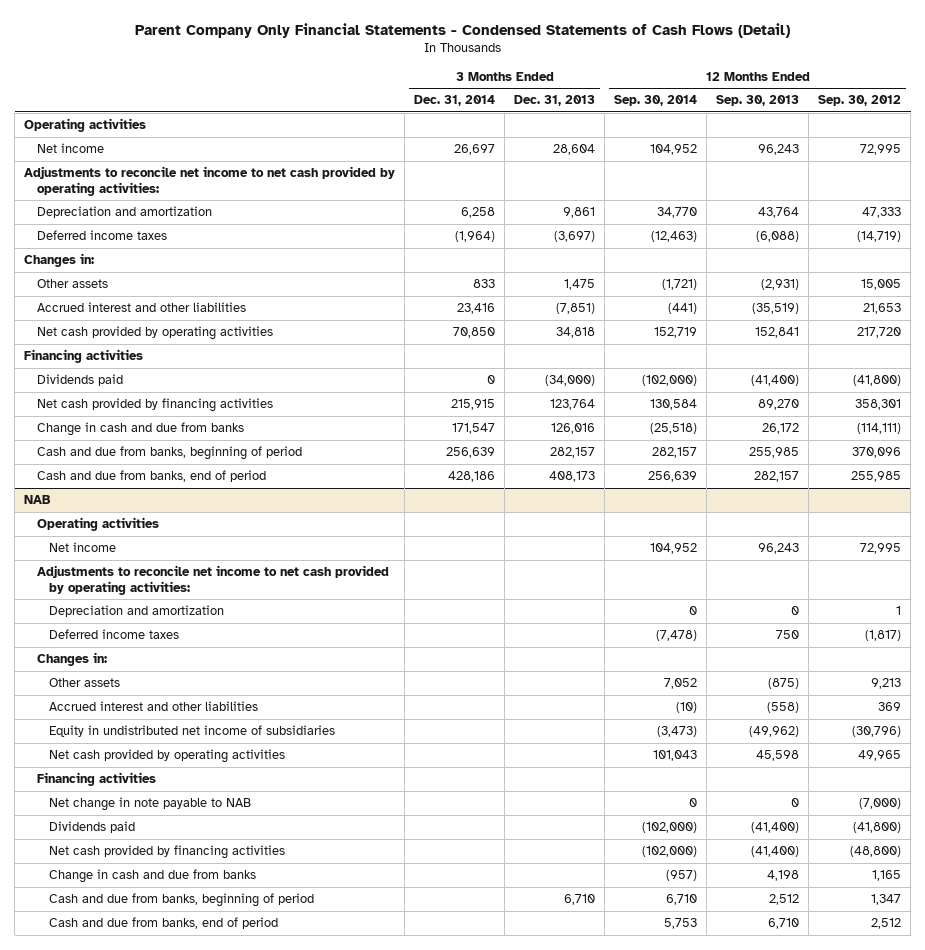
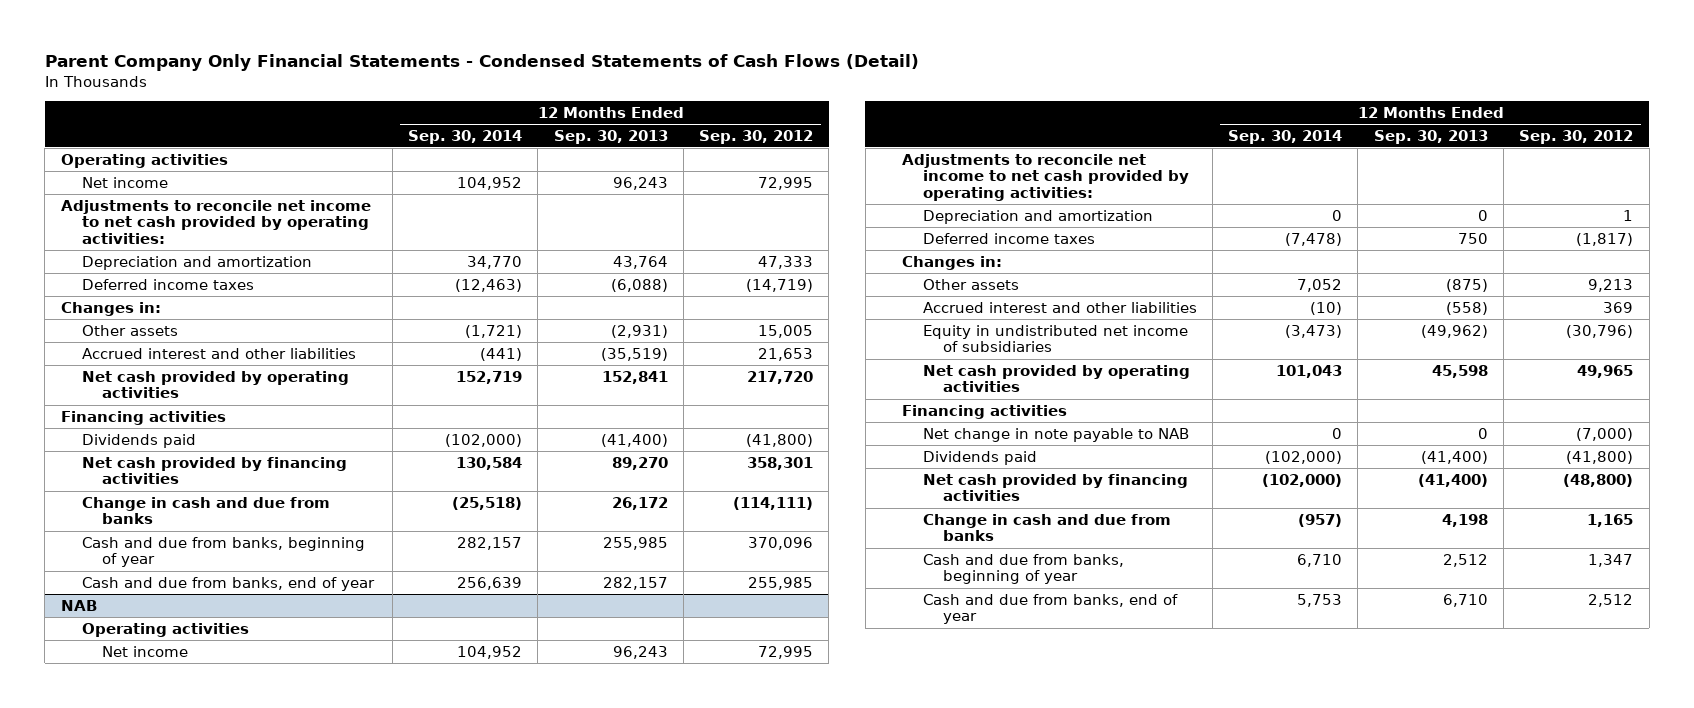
- | 3 Months Ended Dec. 31, 2014 | 3 Months Ended Dec. 31, 2013 | 12 Months Ended Sep. 30, 2014 | 12 Months Ended Sep. 30, 2013 | 12 Months Ended Sep. 30, 2012
+ | 12 Months Ended Sep. 30, 2014 | 12 Months Ended Sep. 30, 2013 | 12 Months Ended Sep. 30, 2012
- Cash and due from banks, beginning of period | 256,639 | 282,157 | 282,157 | 255,985 | 370,096
- Cash and due from banks, end of period | 428,186 | 408,173 | 256,639 | 282,157 | 255,985
+ Cash and due from banks, beginning of year | 282,157 | 255,985 | 370,096
+ Cash and due from banks, end of year | 256,639 | 282,157 | 255,985
@ NAB
- Cash and due from banks, beginning of period | | 6,710 | 6,710 | 2,512 | 1,347
- Cash and due from banks, end of period | | | 5,753 | 6,710 | 2,512
+ Cash and due from banks, beginning of year | 6,710 | 2,512 | 1,347
+ Cash and due from banks, end of year | 5,753 | 6,710 | 2,512

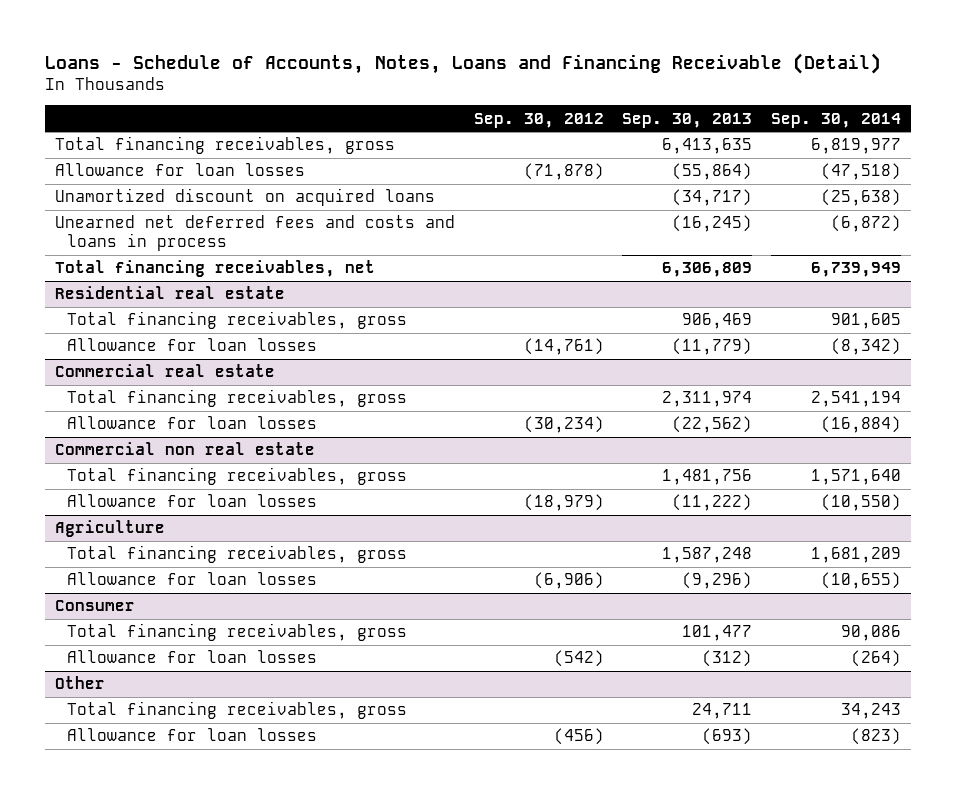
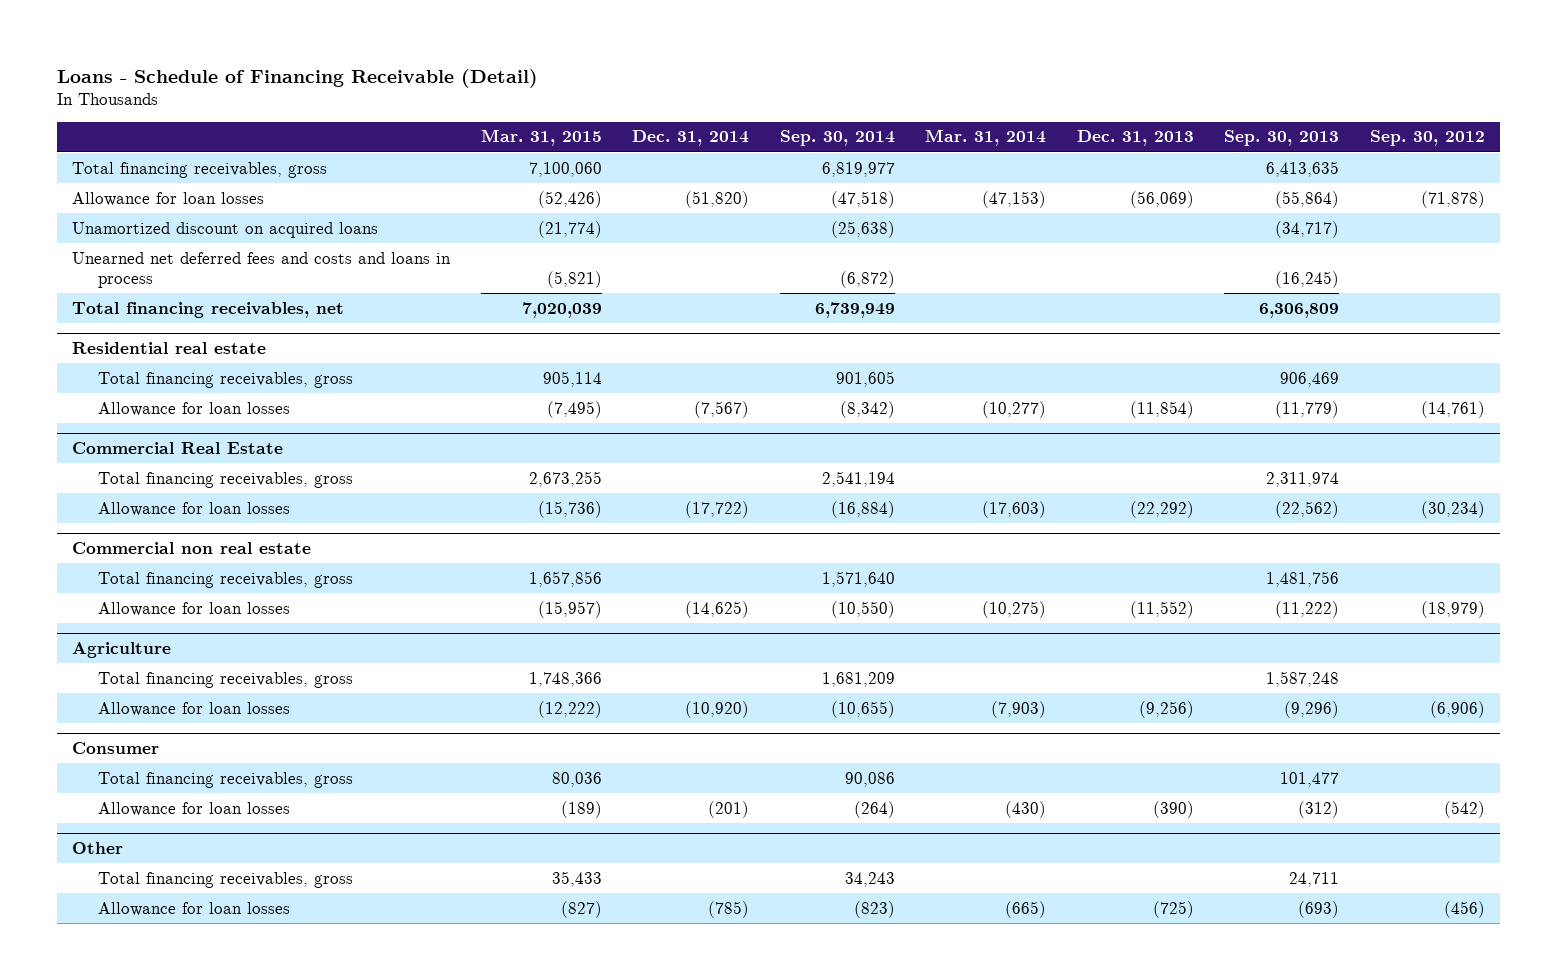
- Loans - Schedule of Accounts, Notes, Loans and Financing Receivable (Detail)
+ Loans - Schedule of Financing Receivable (Detail)
- | Sep. 30, 2012 | Sep. 30, 2013 | Sep. 30, 2014
+ | Mar. 31, 2015 | Dec. 31, 2014 | Sep. 30, 2014 | Mar. 31, 2014 | Dec. 31, 2013 | Sep. 30, 2013 | Sep. 30, 2012
- Commercial real estate
+ Commercial Real Estate

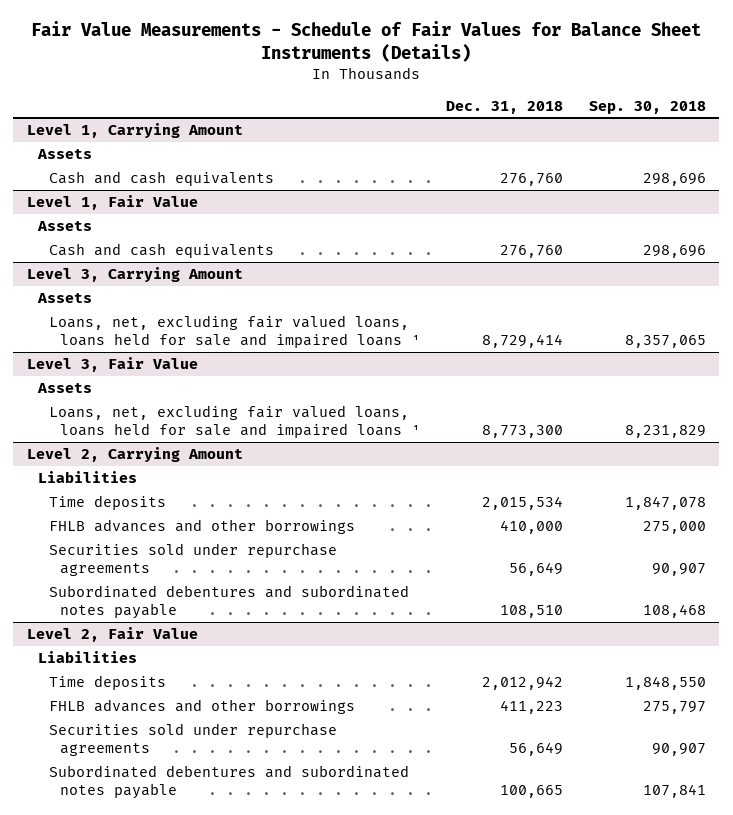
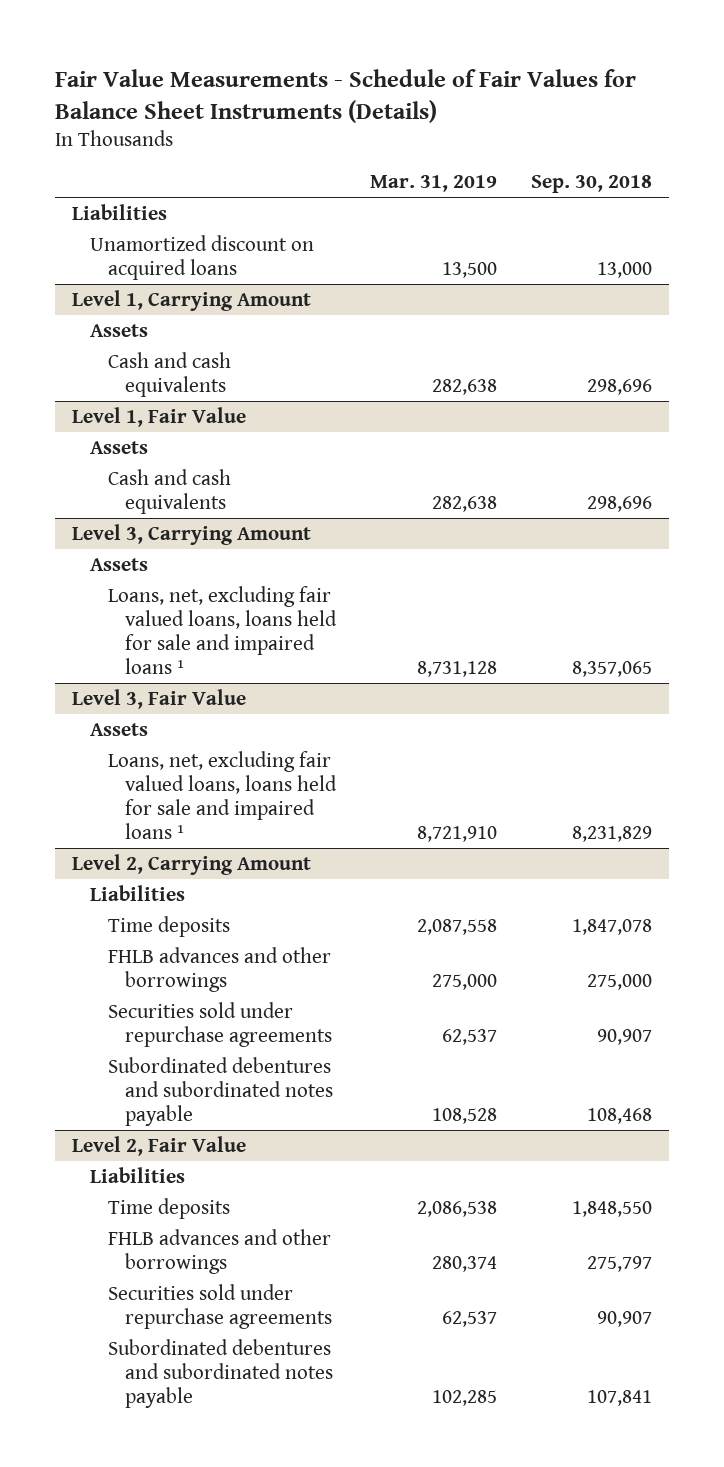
- | Dec. 31, 2018 | Sep. 30, 2018
+ | Mar. 31, 2019 | Sep. 30, 2018
+ Liabilities
+ Unamortized discount on acquired loans | 13,500 | 13,000

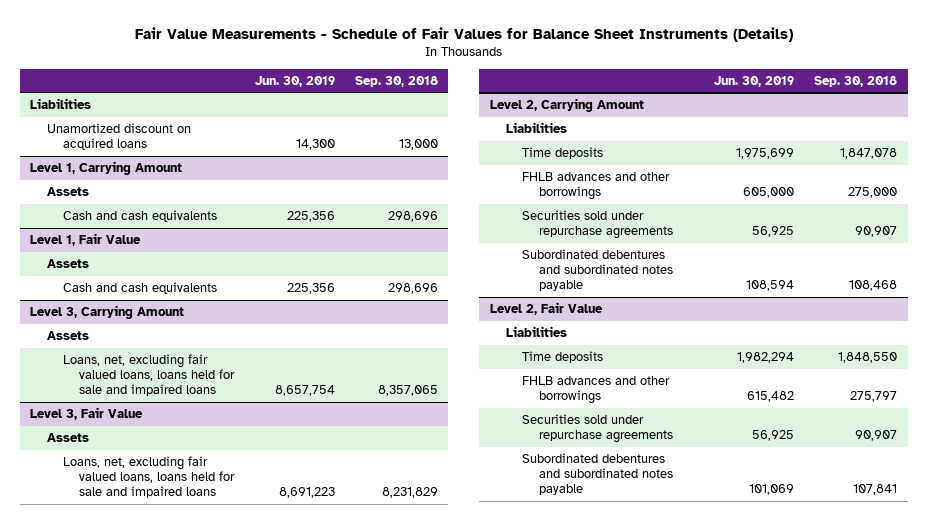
- | Mar. 31, 2019 | Sep. 30, 2018
+ | Jun. 30, 2019 | Sep. 30, 2018
@ Level 3, Carrying Amount
- Loans, net, excluding fair valued loans, loans held for sale and impaired loans ¹ | 8,731,128 | 8,357,065
+ Loans, net, excluding fair valued loans, loans held for sale and impaired loans | 8,657,754 | 8,357,065
@ Level 3, Fair Value
- Loans, net, excluding fair valued loans, loans held for sale and impaired loans ¹ | 8,721,910 | 8,231,829
+ Loans, net, excluding fair valued loans, loans held for sale and impaired loans | 8,691,223 | 8,231,829

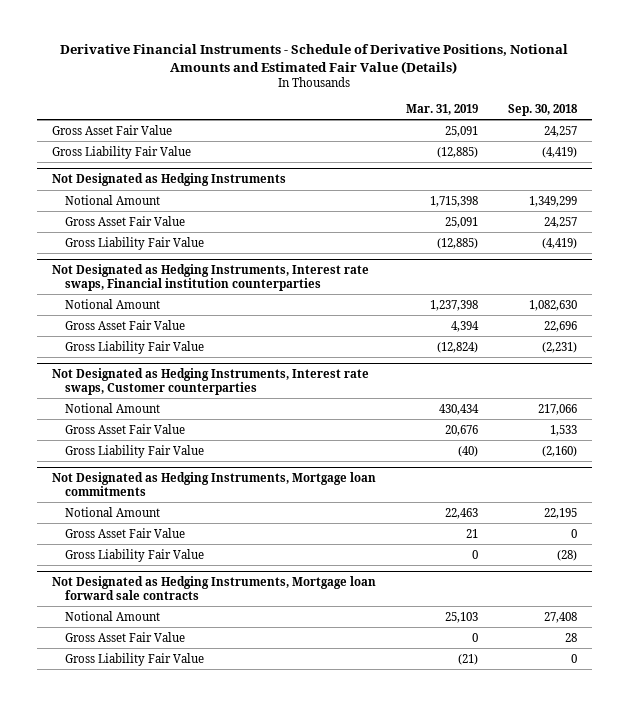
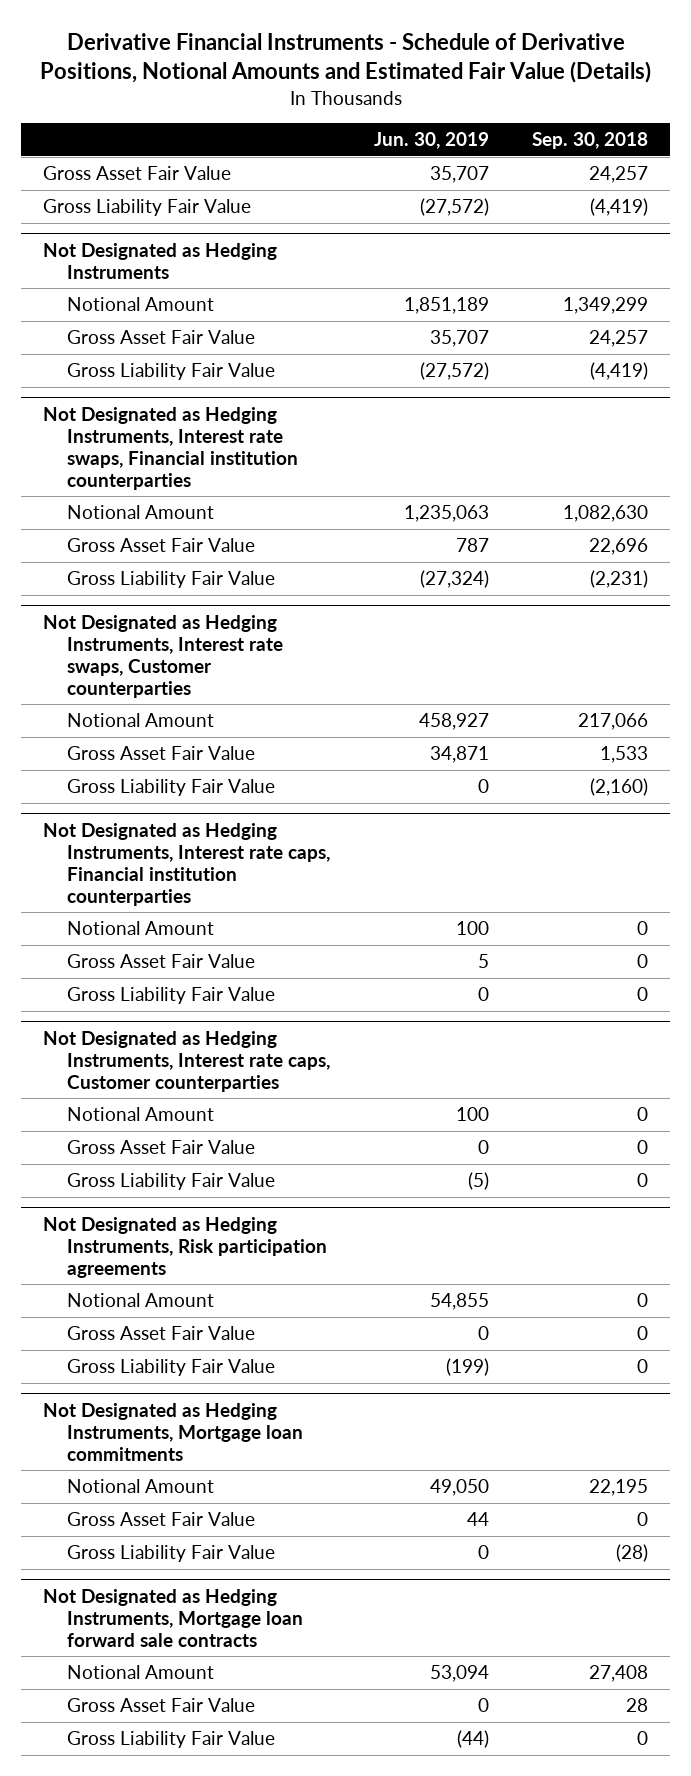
- | Mar. 31, 2019 | Sep. 30, 2018
+ | Jun. 30, 2019 | Sep. 30, 2018
+ Not Designated as Hedging Instruments, Interest rate caps, Financial institution counterparties
+ Notional Amount | 100 | 0
+ Gross Asset Fair Value | 5 | 0
+ Gross Liability Fair Value | 0 | 0
+ Not Designated as Hedging Instruments, Interest rate caps, Customer counterparties
+ Notional Amount | 100 | 0
+ Gross Asset Fair Value | 0 | 0
+ Gross Liability Fair Value | (5) | 0
+ Not Designated as Hedging Instruments, Risk participation agreements
+ Notional Amount | 54,855 | 0
+ Gross Asset Fair Value | 0 | 0
+ Gross Liability Fair Value | (199) | 0

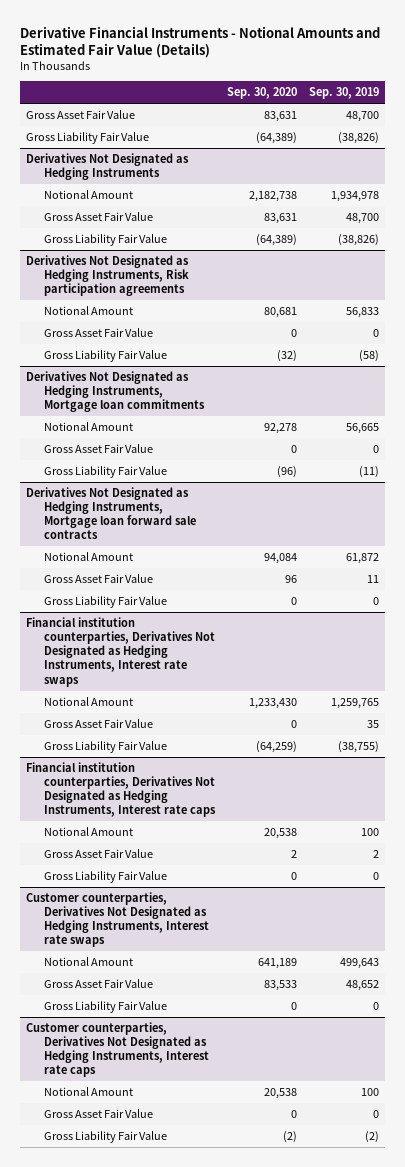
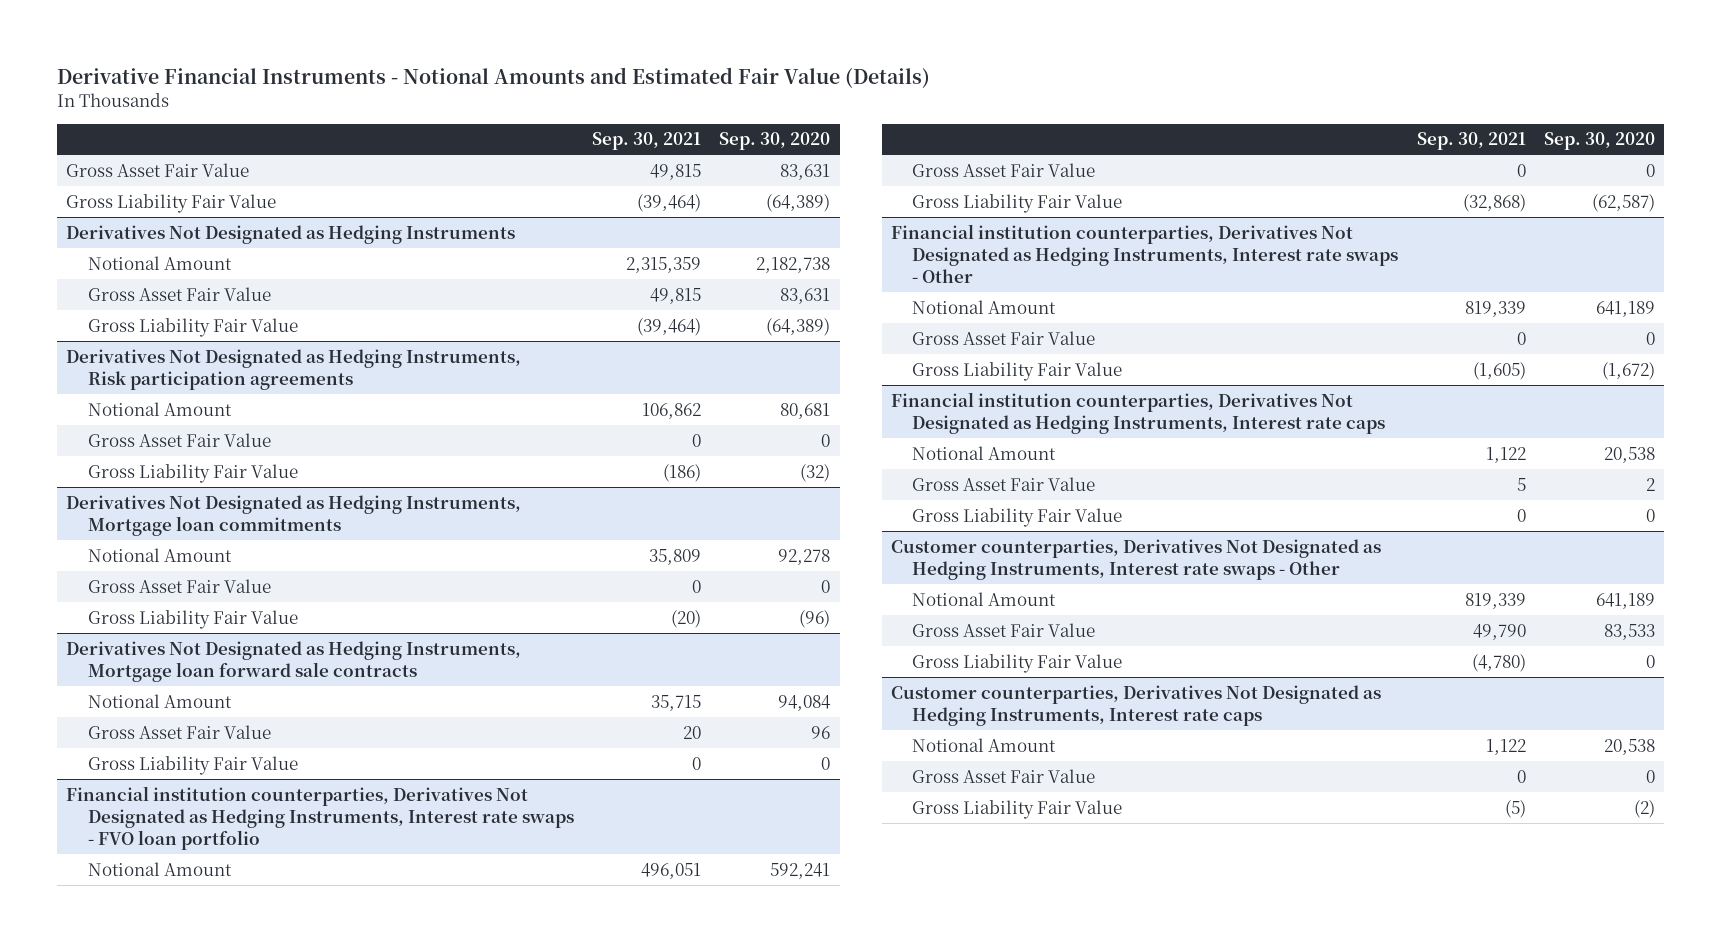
- | Sep. 30, 2020 | Sep. 30, 2019
+ | Sep. 30, 2021 | Sep. 30, 2020
- Financial institution counterparties, Derivatives Not Designated as Hedging Instruments, Interest rate swaps
- Notional Amount | 1,233,430 | 1,259,765
+ Financial institution counterparties, Derivatives Not Designated as Hedging Instruments, Interest rate swaps - FVO loan portfolio
+ Notional Amount | 496,051 | 592,241
- Gross Liability Fair Value | (64,259) | (38,755)
+ Gross Liability Fair Value | (32,868) | (62,587)
+ Financial institution counterparties, Derivatives Not Designated as Hedging Instruments, Interest rate swaps - Other
+ Notional Amount | 819,339 | 641,189
+ Gross Asset Fair Value | 0 | 0
+ Gross Liability Fair Value | (1,605) | (1,672)
- Customer counterparties, Derivatives Not Designated as Hedging Instruments, Interest rate swaps
+ Customer counterparties, Derivatives Not Designated as Hedging Instruments, Interest rate swaps - Other

